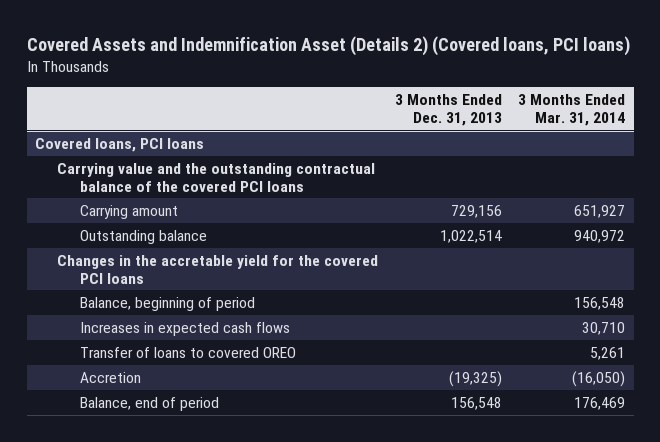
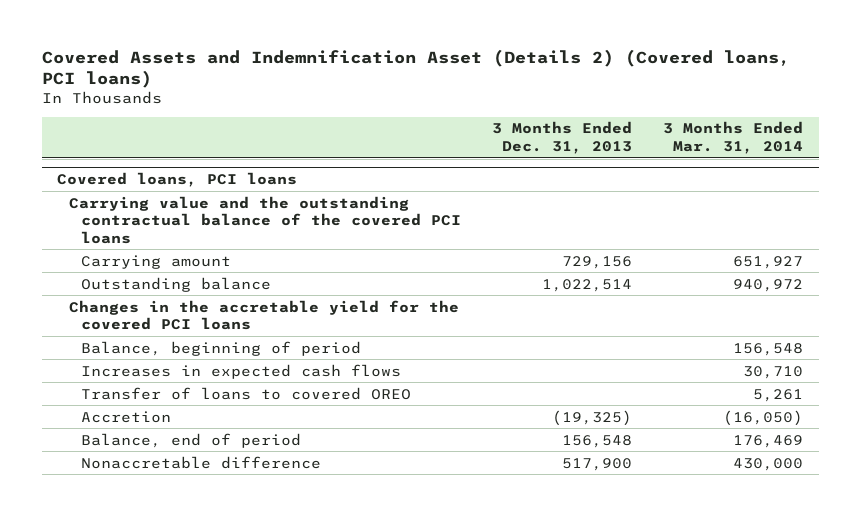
@ Covered loans, PCI loans
+ Nonaccretable difference | 517,900 | 430,000

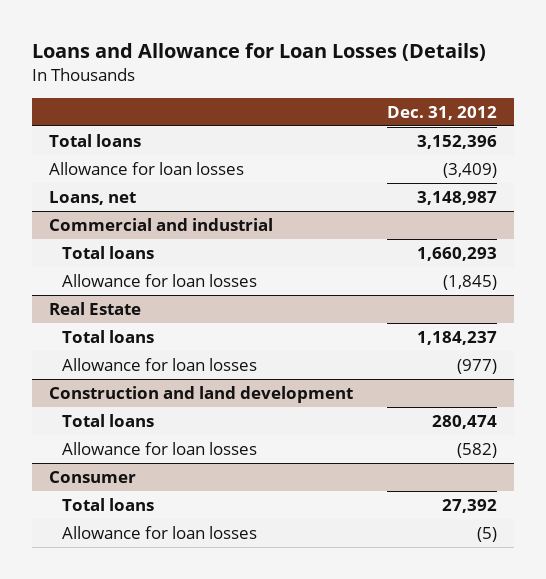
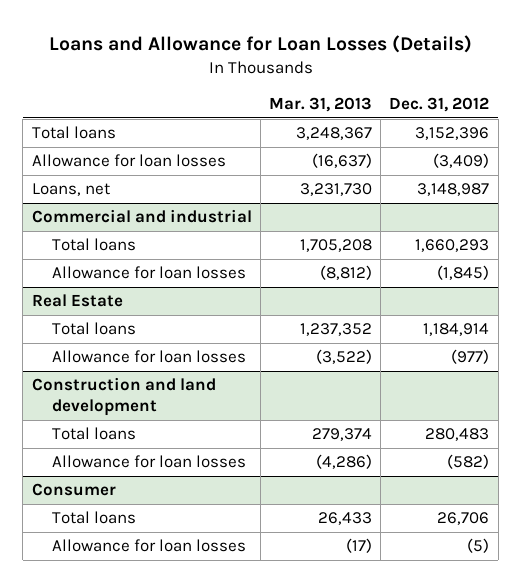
- | Dec. 31, 2012
+ | Mar. 31, 2013 | Dec. 31, 2012
@ Real Estate
- Total loans | 1,184,237
+ Total loans | 1,237,352 | 1,184,914
@ Construction and land development
- Total loans | 280,474
+ Total loans | 279,374 | 280,483
@ Consumer
- Total loans | 27,392
+ Total loans | 26,433 | 26,706

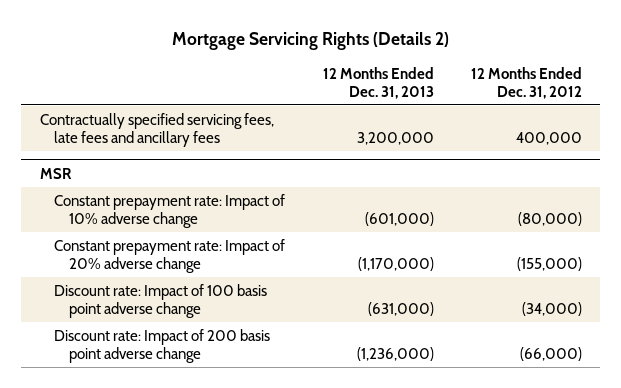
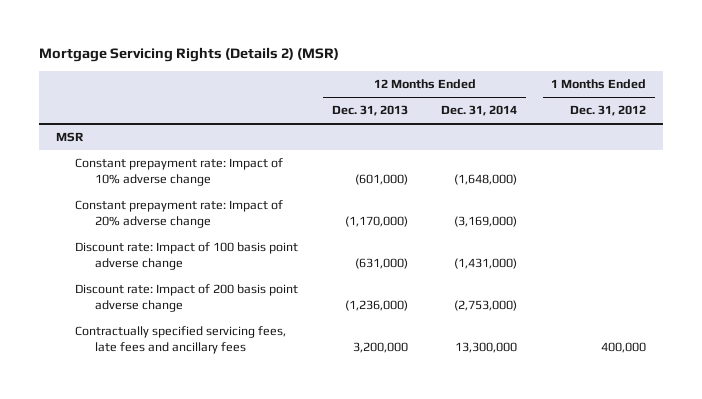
- Mortgage Servicing Rights (Details 2)
+ Mortgage Servicing Rights (Details 2) (MSR)
- | 12 Months Ended Dec. 31, 2013 | 12 Months Ended Dec. 31, 2012
+ | 12 Months Ended Dec. 31, 2013 | 12 Months Ended Dec. 31, 2014 | 1 Months Ended Dec. 31, 2012
- Contractually specified servicing fees, late fees and ancillary fees | 3,200,000 | 400,000
@ MSR
+ Contractually specified servicing fees, late fees and ancillary fees | 3,200,000 | 13,300,000 | 400,000

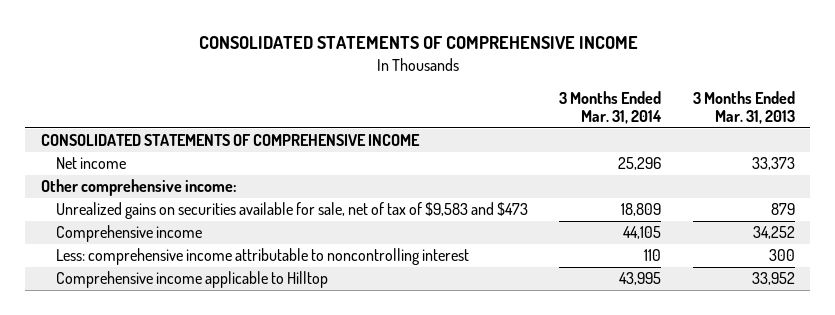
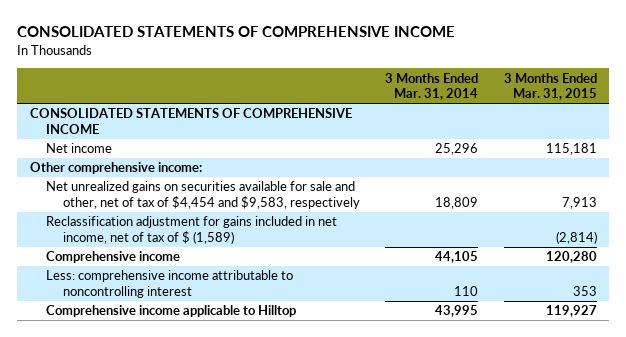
- | 3 Months Ended Mar. 31, 2014 | 3 Months Ended Mar. 31, 2013
+ | 3 Months Ended Mar. 31, 2014 | 3 Months Ended Mar. 31, 2015
- Unrealized gains on securities available for sale, net of tax of $9,583 and $473 | 18,809 | 879
+ Net unrealized gains on securities available for sale and other, net of tax of $4,454 and $9,583, respectively | 18,809 | 7,913
+ Reclassification adjustment for gains included in net income, net of tax of $ (1,589) | | (2,814)

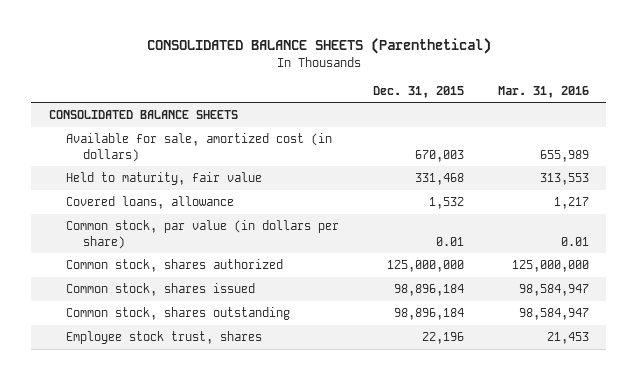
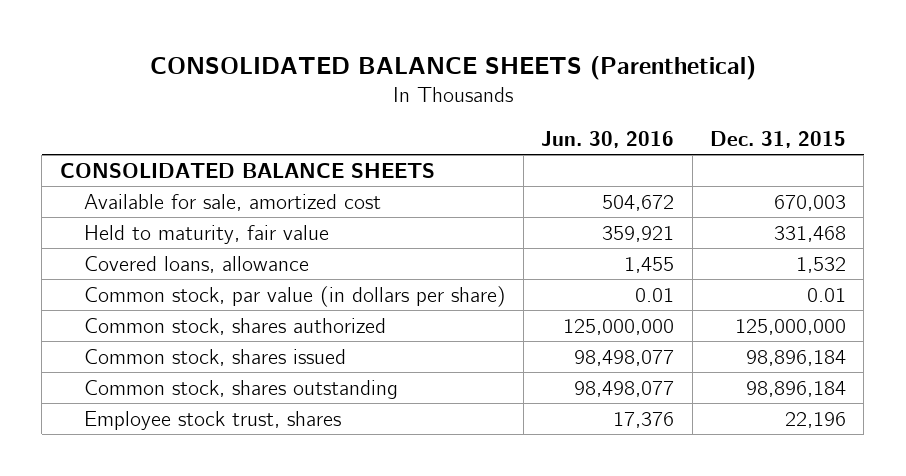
- | Dec. 31, 2015 | Mar. 31, 2016
+ | Jun. 30, 2016 | Dec. 31, 2015
- Available for sale, amortized cost (in dollars) | 670,003 | 655,989
+ Available for sale, amortized cost | 504,672 | 670,003

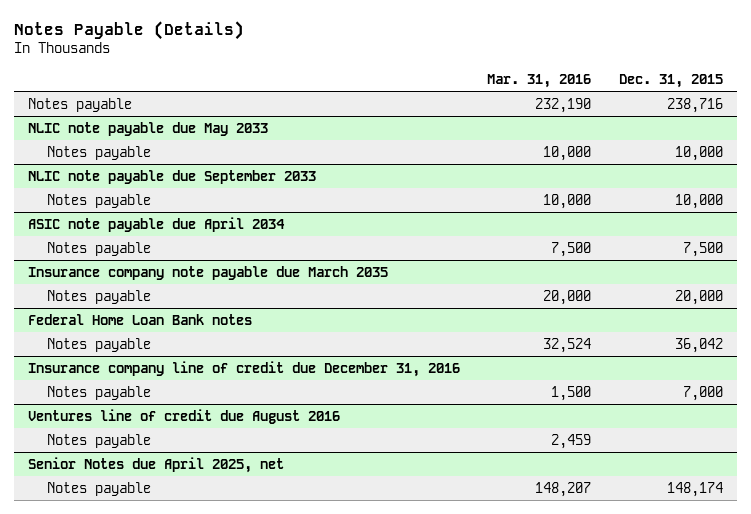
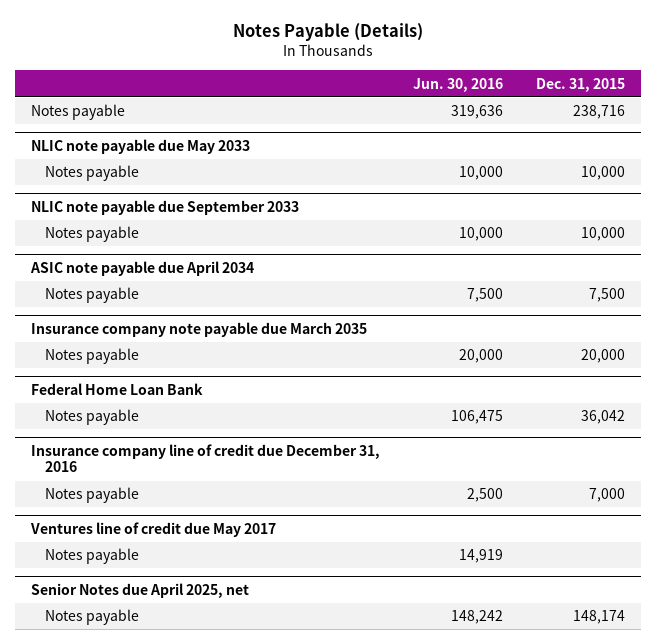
- | Mar. 31, 2016 | Dec. 31, 2015
+ | Jun. 30, 2016 | Dec. 31, 2015
- Federal Home Loan Bank notes
+ Federal Home Loan Bank
- Ventures line of credit due August 2016
+ Ventures line of credit due May 2017

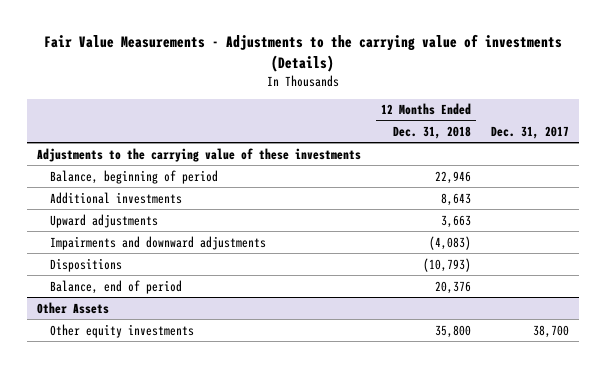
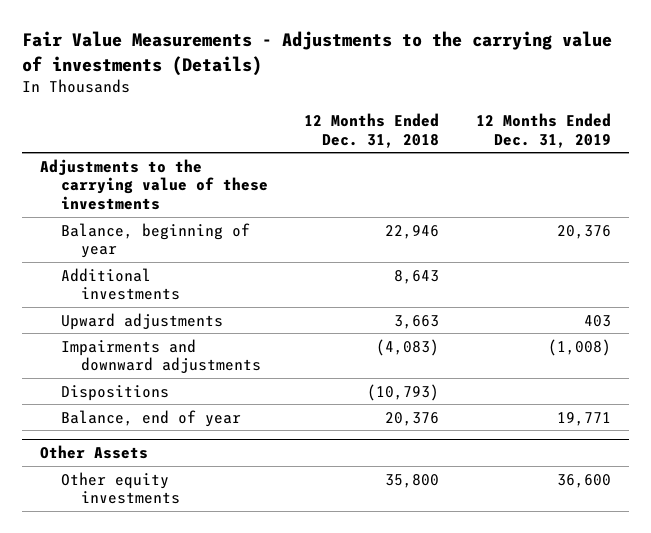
- | 12 Months Ended Dec. 31, 2018 | Dec. 31, 2017
+ | 12 Months Ended Dec. 31, 2018 | 12 Months Ended Dec. 31, 2019
- Balance, beginning of period | 22,946 |
+ Balance, beginning of year | 22,946 | 20,376
- Balance, end of period | 20,376 |
+ Balance, end of year | 20,376 | 19,771

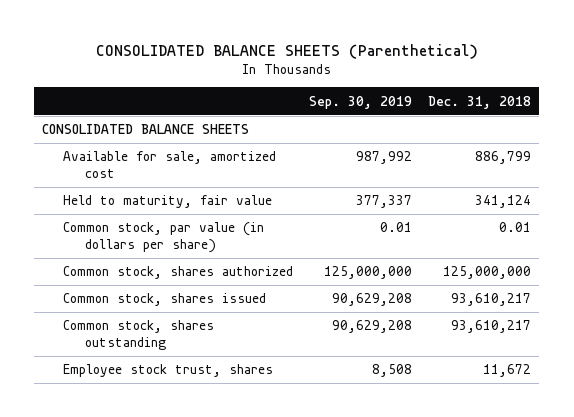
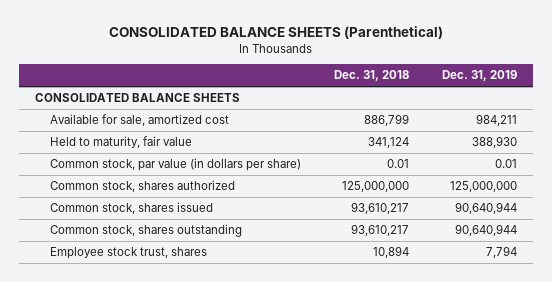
- | Sep. 30, 2019 | Dec. 31, 2018
+ | Dec. 31, 2018 | Dec. 31, 2019
- Employee stock trust, shares | 8,508 | 11,672
+ Employee stock trust, shares | 10,894 | 7,794

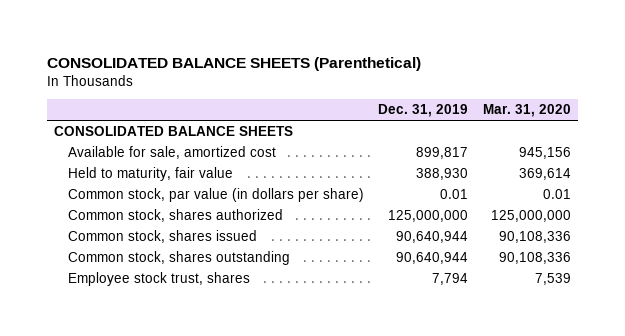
- | Dec. 31, 2018 | Dec. 31, 2019
+ | Dec. 31, 2019 | Mar. 31, 2020
- Available for sale, amortized cost | 886,799 | 984,211
+ Available for sale, amortized cost | 899,817 | 945,156

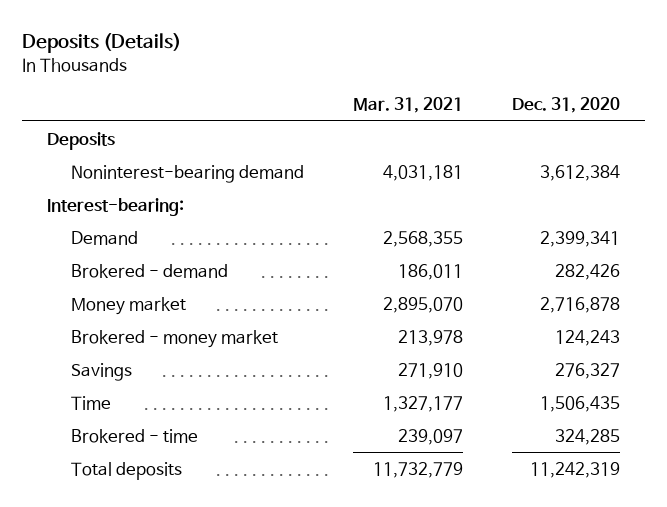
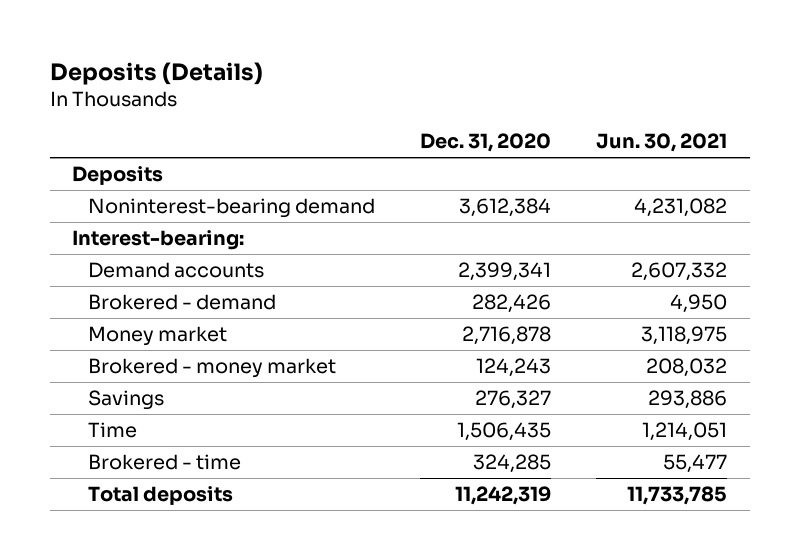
- | Mar. 31, 2021 | Dec. 31, 2020
+ | Dec. 31, 2020 | Jun. 30, 2021
- Demand | 2,568,355 | 2,399,341
+ Demand accounts | 2,399,341 | 2,607,332

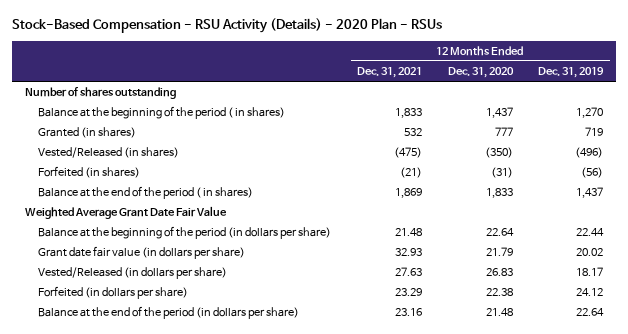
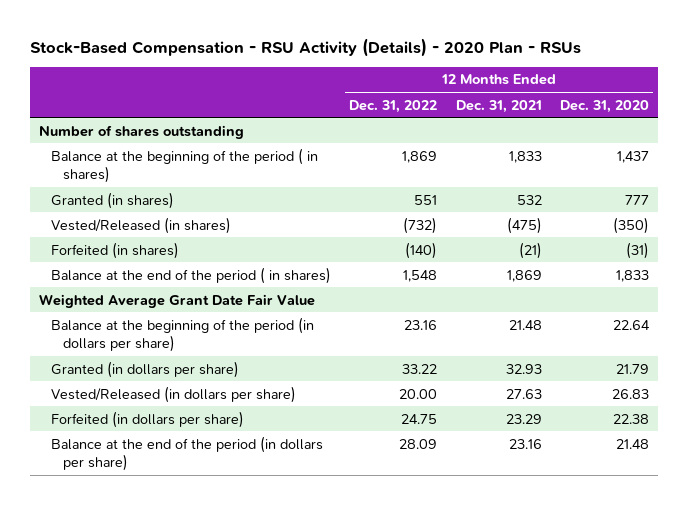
- | 12 Months Ended Dec. 31, 2021 | 12 Months Ended Dec. 31, 2020 | 12 Months Ended Dec. 31, 2019
+ | 12 Months Ended Dec. 31, 2022 | 12 Months Ended Dec. 31, 2021 | 12 Months Ended Dec. 31, 2020
- Grant date fair value (in dollars per share) | 32.93 | 21.79 | 20.02
+ Granted (in dollars per share) | 33.22 | 32.93 | 21.79

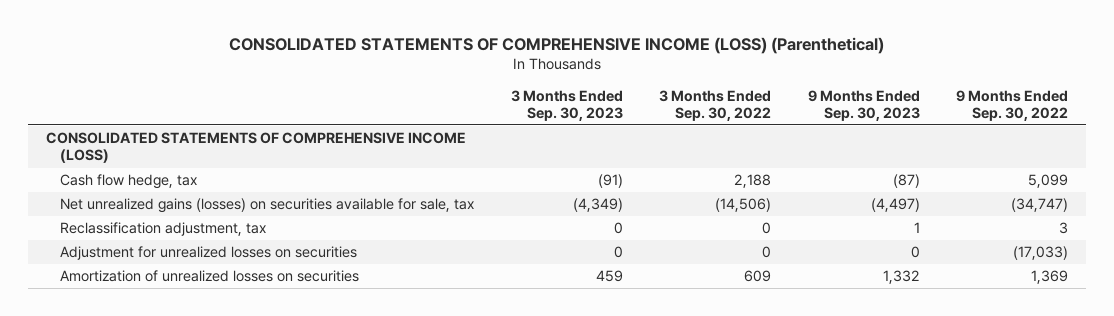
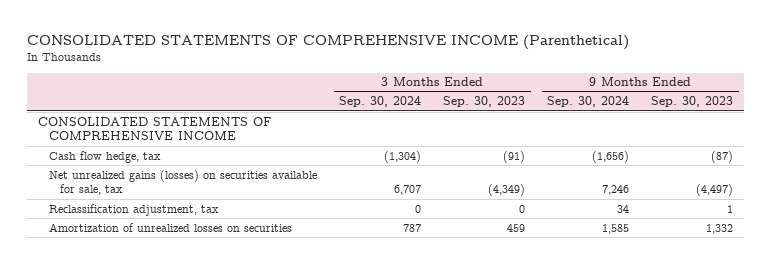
- CONSOLIDATED STATEMENTS OF COMPREHENSIVE INCOME (LOSS) (Parenthetical)
+ CONSOLIDATED STATEMENTS OF COMPREHENSIVE INCOME (Parenthetical)
- | 3 Months Ended Sep. 30, 2023 | 3 Months Ended Sep. 30, 2022 | 9 Months Ended Sep. 30, 2023 | 9 Months Ended Sep. 30, 2022
+ | 3 Months Ended Sep. 30, 2024 | 3 Months Ended Sep. 30, 2023 | 9 Months Ended Sep. 30, 2024 | 9 Months Ended Sep. 30, 2023
- CONSOLIDATED STATEMENTS OF COMPREHENSIVE INCOME (LOSS)
+ CONSOLIDATED STATEMENTS OF COMPREHENSIVE INCOME
- Adjustment for unrealized losses on securities | 0 | 0 | 0 | (17,033)

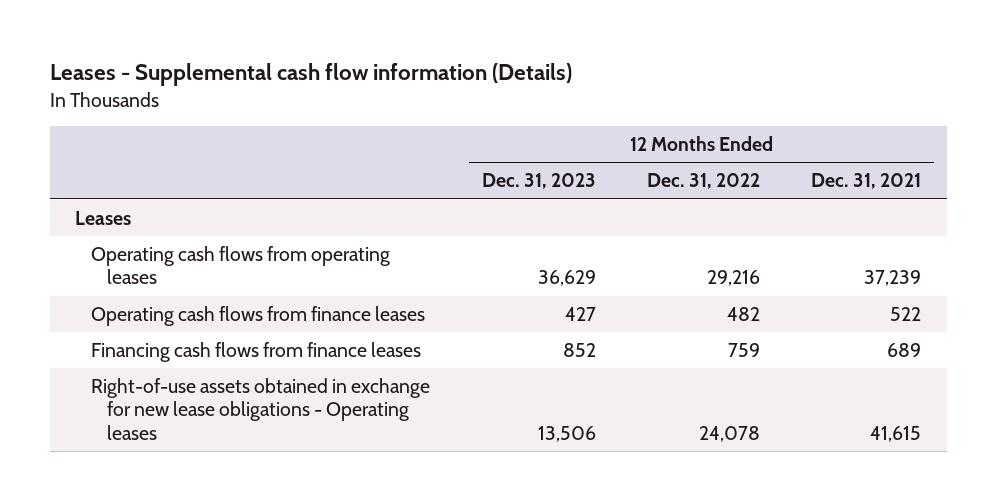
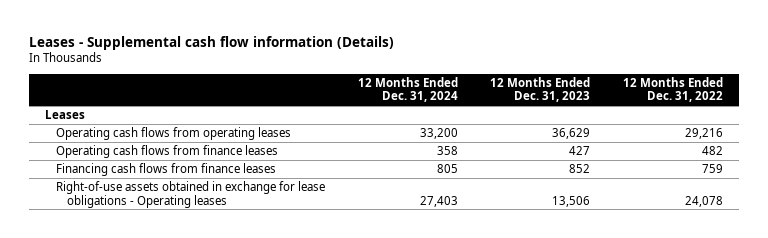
- | 12 Months Ended Dec. 31, 2023 | 12 Months Ended Dec. 31, 2022 | 12 Months Ended Dec. 31, 2021
+ | 12 Months Ended Dec. 31, 2024 | 12 Months Ended Dec. 31, 2023 | 12 Months Ended Dec. 31, 2022
- Right-of-use assets obtained in exchange for new lease obligations - Operating leases | 13,506 | 24,078 | 41,615
+ Right-of-use assets obtained in exchange for lease obligations - Operating leases | 27,403 | 13,506 | 24,078

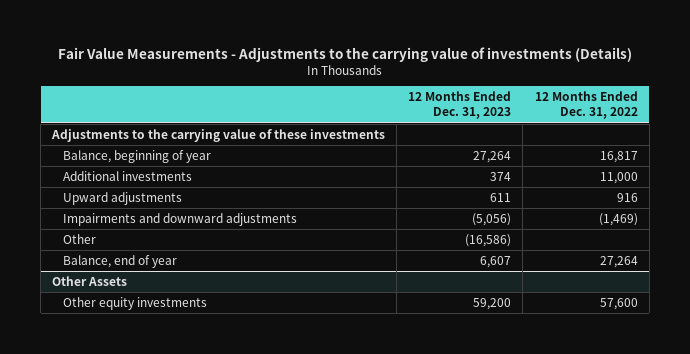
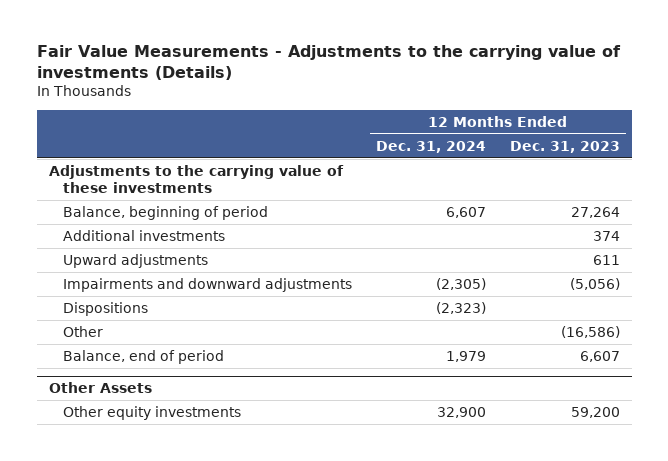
- | 12 Months Ended Dec. 31, 2023 | 12 Months Ended Dec. 31, 2022
+ | 12 Months Ended Dec. 31, 2024 | 12 Months Ended Dec. 31, 2023
- Balance, beginning of year | 27,264 | 16,817
+ Balance, beginning of period | 6,607 | 27,264
+ Dispositions | (2,323) |
- Balance, end of year | 6,607 | 27,264
+ Balance, end of period | 1,979 | 6,607

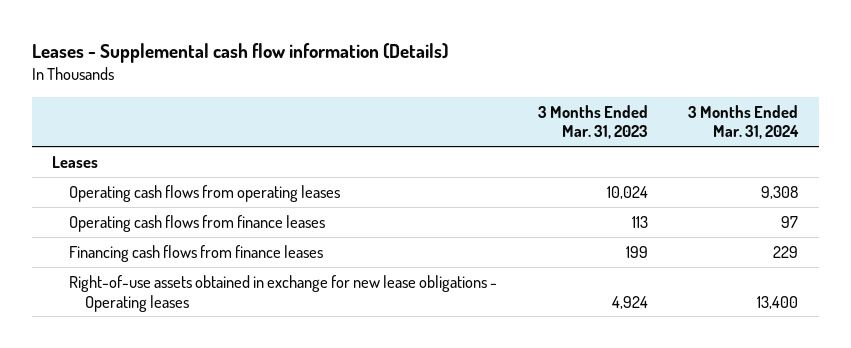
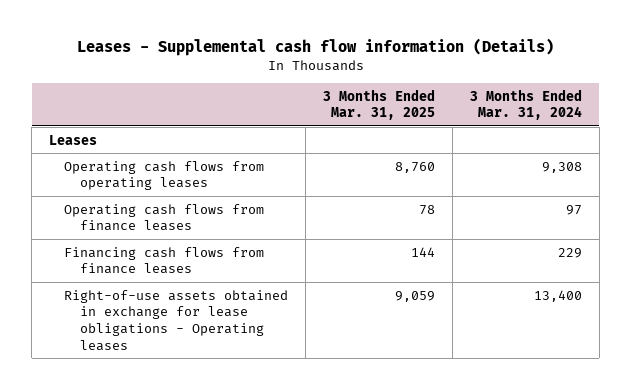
- | 3 Months Ended Mar. 31, 2023 | 3 Months Ended Mar. 31, 2024
+ | 3 Months Ended Mar. 31, 2025 | 3 Months Ended Mar. 31, 2024
- Right-of-use assets obtained in exchange for new lease obligations - Operating leases | 4,924 | 13,400
+ Right-of-use assets obtained in exchange for lease obligations - Operating leases | 9,059 | 13,400

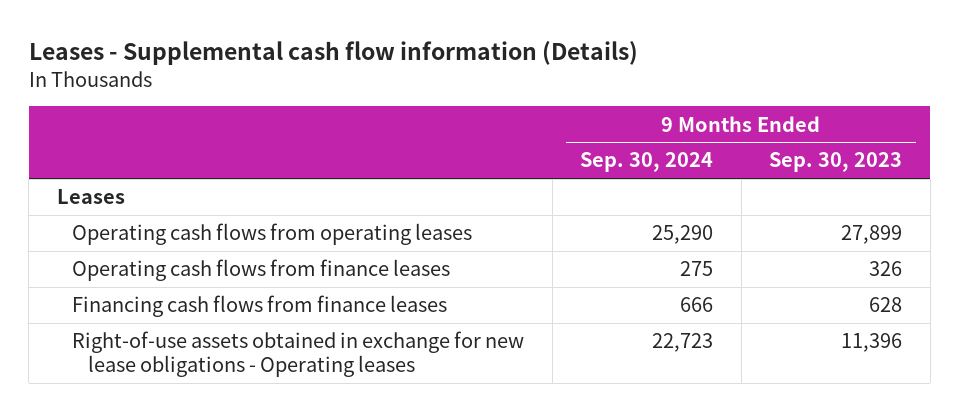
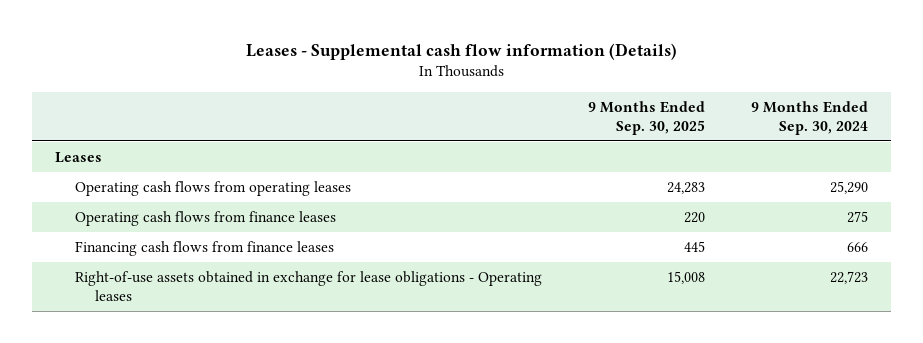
- | 9 Months Ended Sep. 30, 2024 | 9 Months Ended Sep. 30, 2023
+ | 9 Months Ended Sep. 30, 2025 | 9 Months Ended Sep. 30, 2024
- Right-of-use assets obtained in exchange for new lease obligations - Operating leases | 22,723 | 11,396
+ Right-of-use assets obtained in exchange for lease obligations - Operating leases | 15,008 | 22,723

